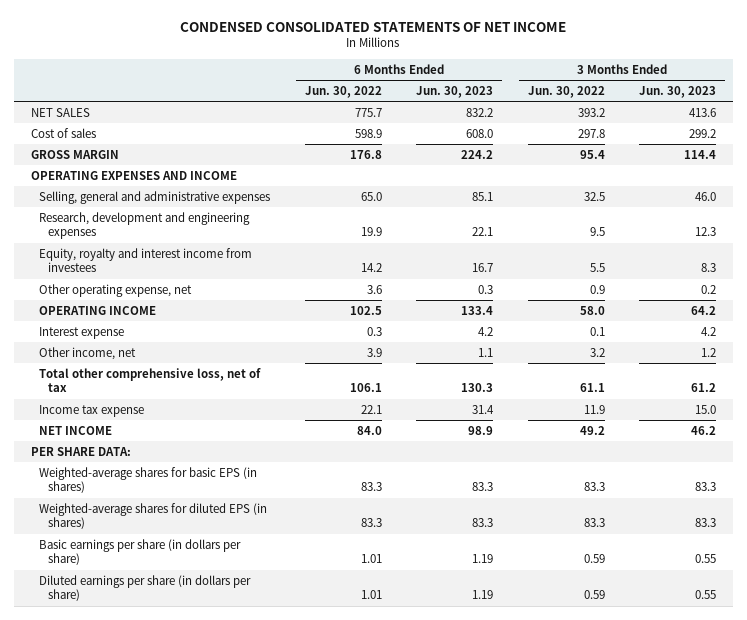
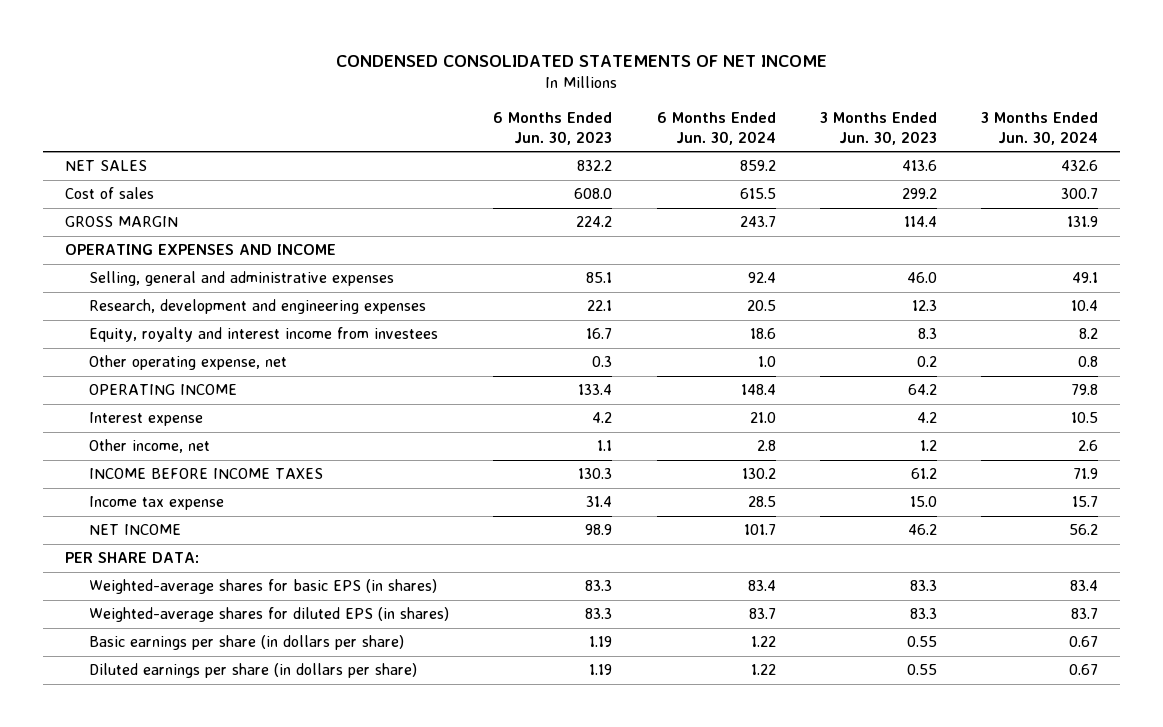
- | 6 Months Ended Jun. 30, 2022 | 6 Months Ended Jun. 30, 2023 | 3 Months Ended Jun. 30, 2022 | 3 Months Ended Jun. 30, 2023
+ | 6 Months Ended Jun. 30, 2023 | 6 Months Ended Jun. 30, 2024 | 3 Months Ended Jun. 30, 2023 | 3 Months Ended Jun. 30, 2024
- Total other comprehensive loss, net of tax | 106.1 | 130.3 | 61.1 | 61.2
+ INCOME BEFORE INCOME TAXES | 130.3 | 130.2 | 61.2 | 71.9

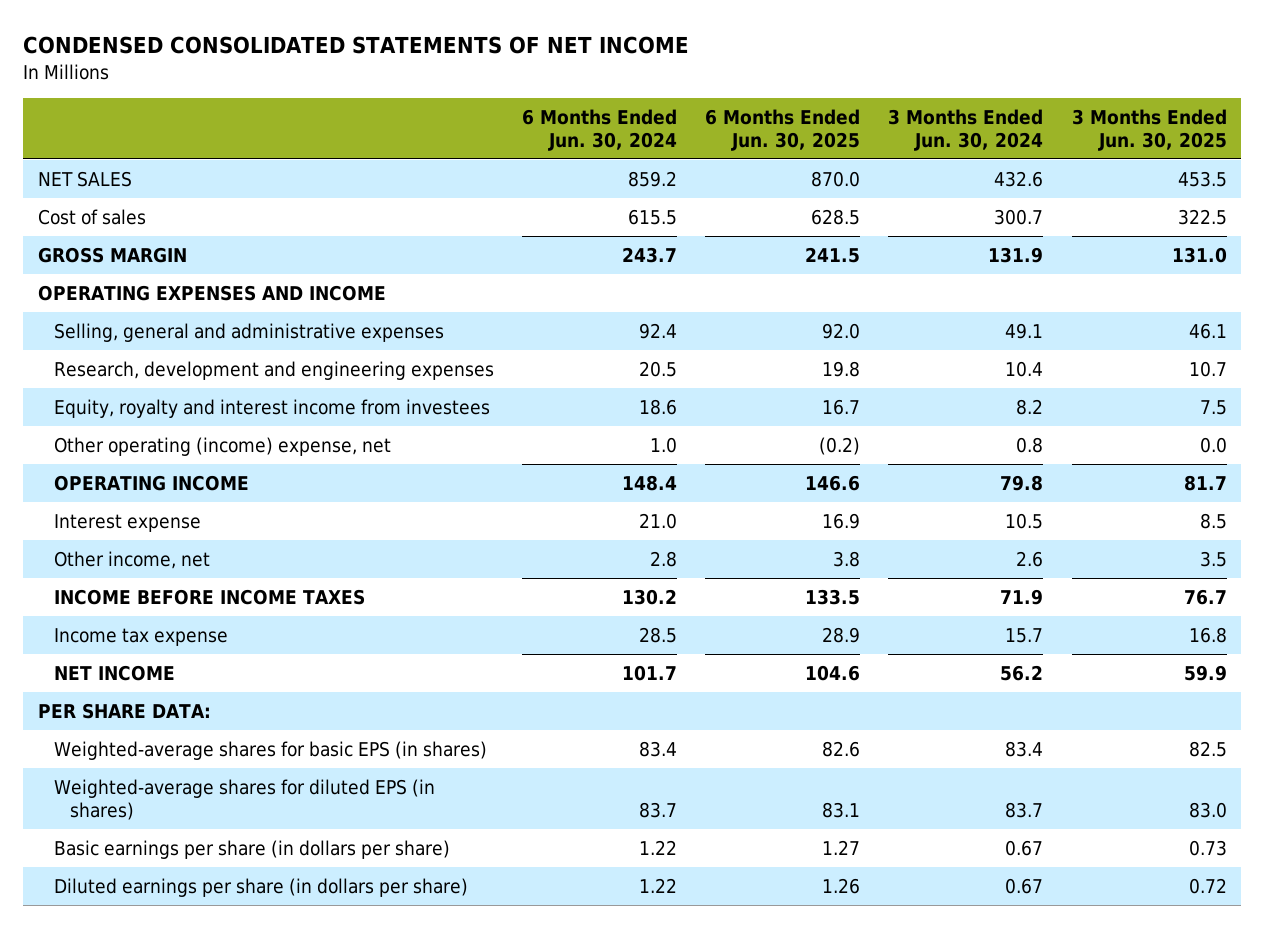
- | 6 Months Ended Jun. 30, 2023 | 6 Months Ended Jun. 30, 2024 | 3 Months Ended Jun. 30, 2023 | 3 Months Ended Jun. 30, 2024
+ | 6 Months Ended Jun. 30, 2024 | 6 Months Ended Jun. 30, 2025 | 3 Months Ended Jun. 30, 2024 | 3 Months Ended Jun. 30, 2025
- Other operating expense, net | 0.3 | 1.0 | 0.2 | 0.8
+ Other operating (income) expense, net | 1.0 | (0.2) | 0.8 | 0.0

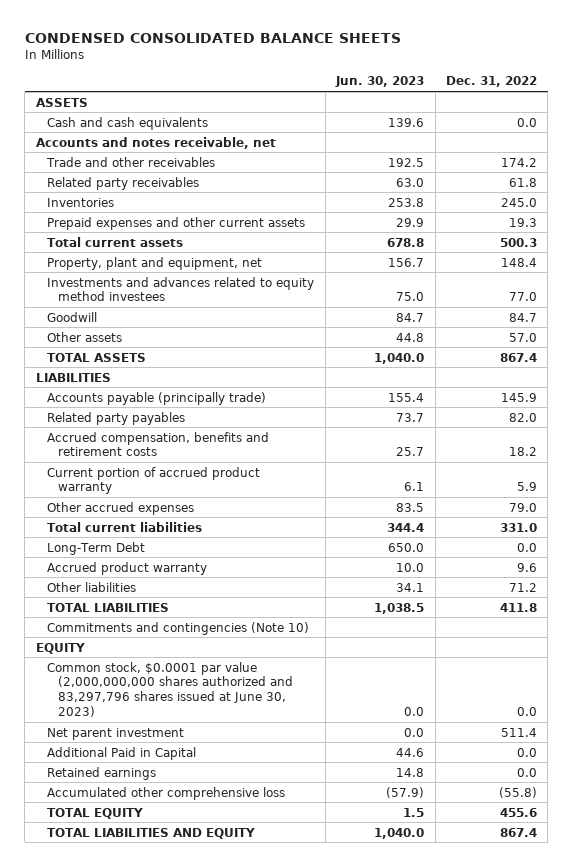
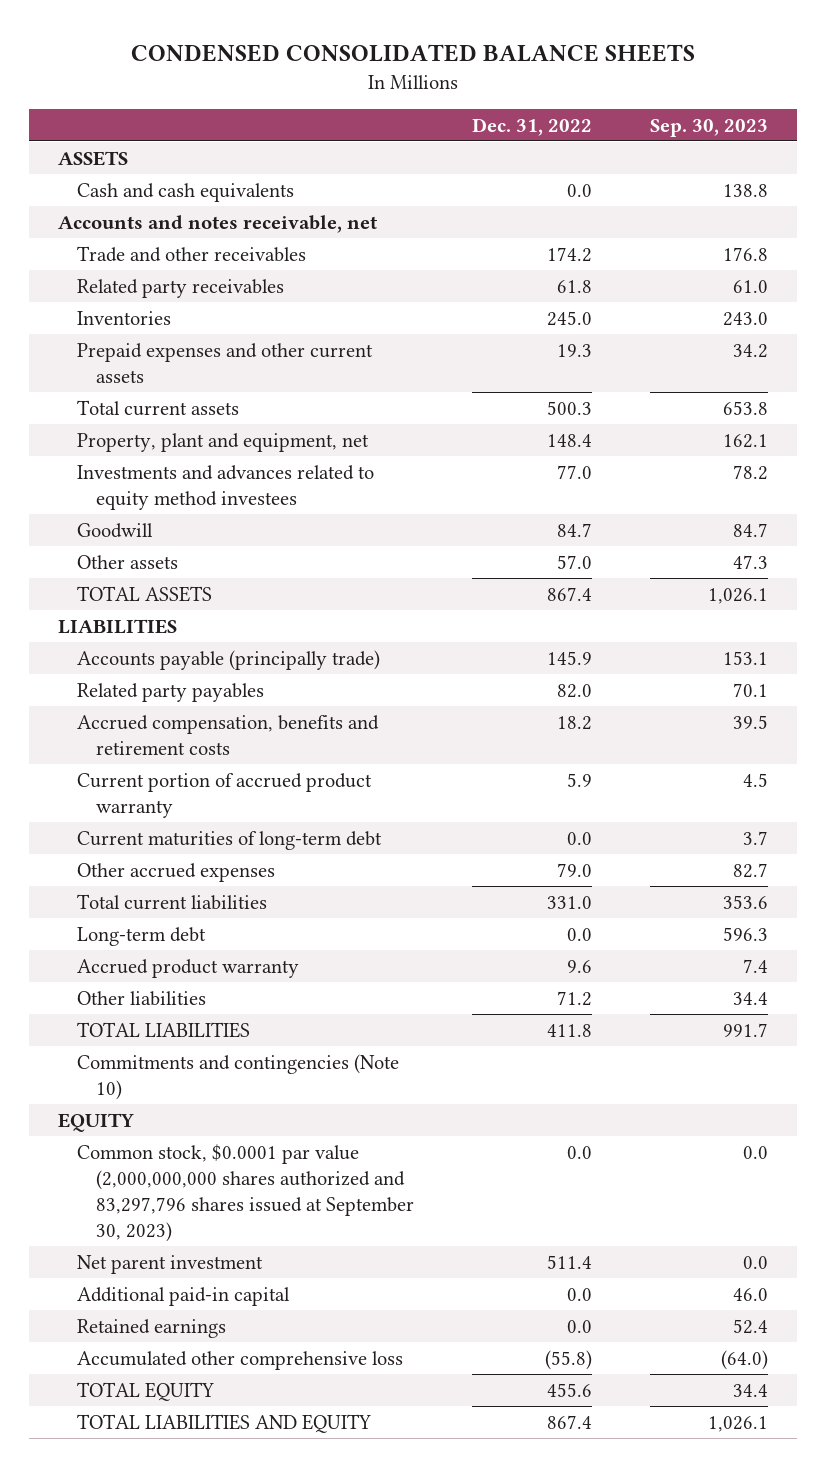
- | Jun. 30, 2023 | Dec. 31, 2022
+ | Dec. 31, 2022 | Sep. 30, 2023
+ Current maturities of long-term debt | 0.0 | 3.7
- Long-Term Debt | 650.0 | 0.0
+ Long-term debt | 0.0 | 596.3
- Common stock, $0.0001 par value (2,000,000,000 shares authorized and 83,297,796 shares issued at June 30, 2023) | 0.0 | 0.0
+ Common stock, $0.0001 par value (2,000,000,000 shares authorized and 83,297,796 shares issued at September 30, 2023) | 0.0 | 0.0
- Additional Paid in Capital | 44.6 | 0.0
+ Additional paid-in capital | 0.0 | 46.0

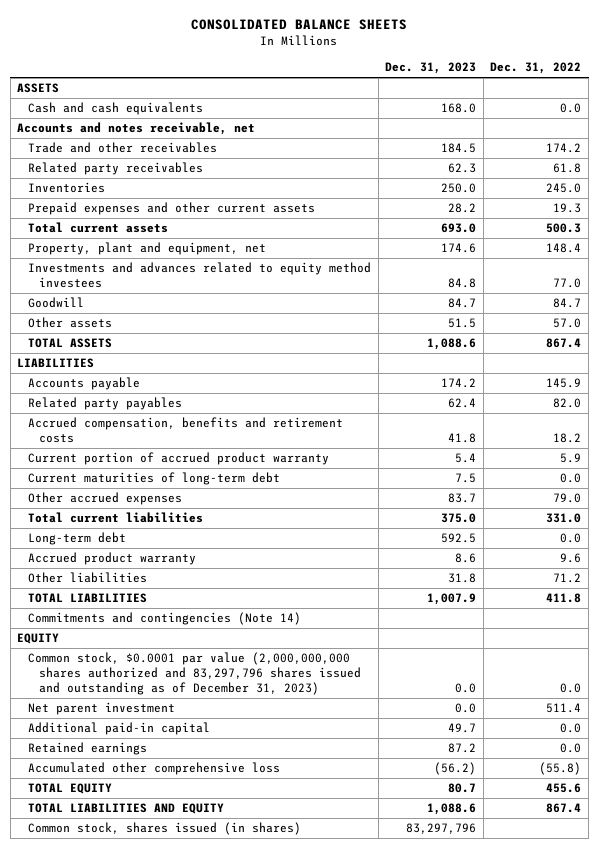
- CONDENSED CONSOLIDATED BALANCE SHEETS
+ CONSOLIDATED BALANCE SHEETS
- | Dec. 31, 2022 | Sep. 30, 2023
+ | Dec. 31, 2023 | Dec. 31, 2022
- Accounts payable (principally trade) | 145.9 | 153.1
+ Accounts payable | 174.2 | 145.9
- Commitments and contingencies (Note 10)
+ Commitments and contingencies (Note 14)
- Common stock, $0.0001 par value (2,000,000,000 shares authorized and 83,297,796 shares issued at September 30, 2023) | 0.0 | 0.0
+ Common stock, $0.0001 par value (2,000,000,000 shares authorized and 83,297,796 shares issued and outstanding as of December 31, 2023) | 0.0 | 0.0
+ Common stock, shares issued (in shares) | 83,297,796 |

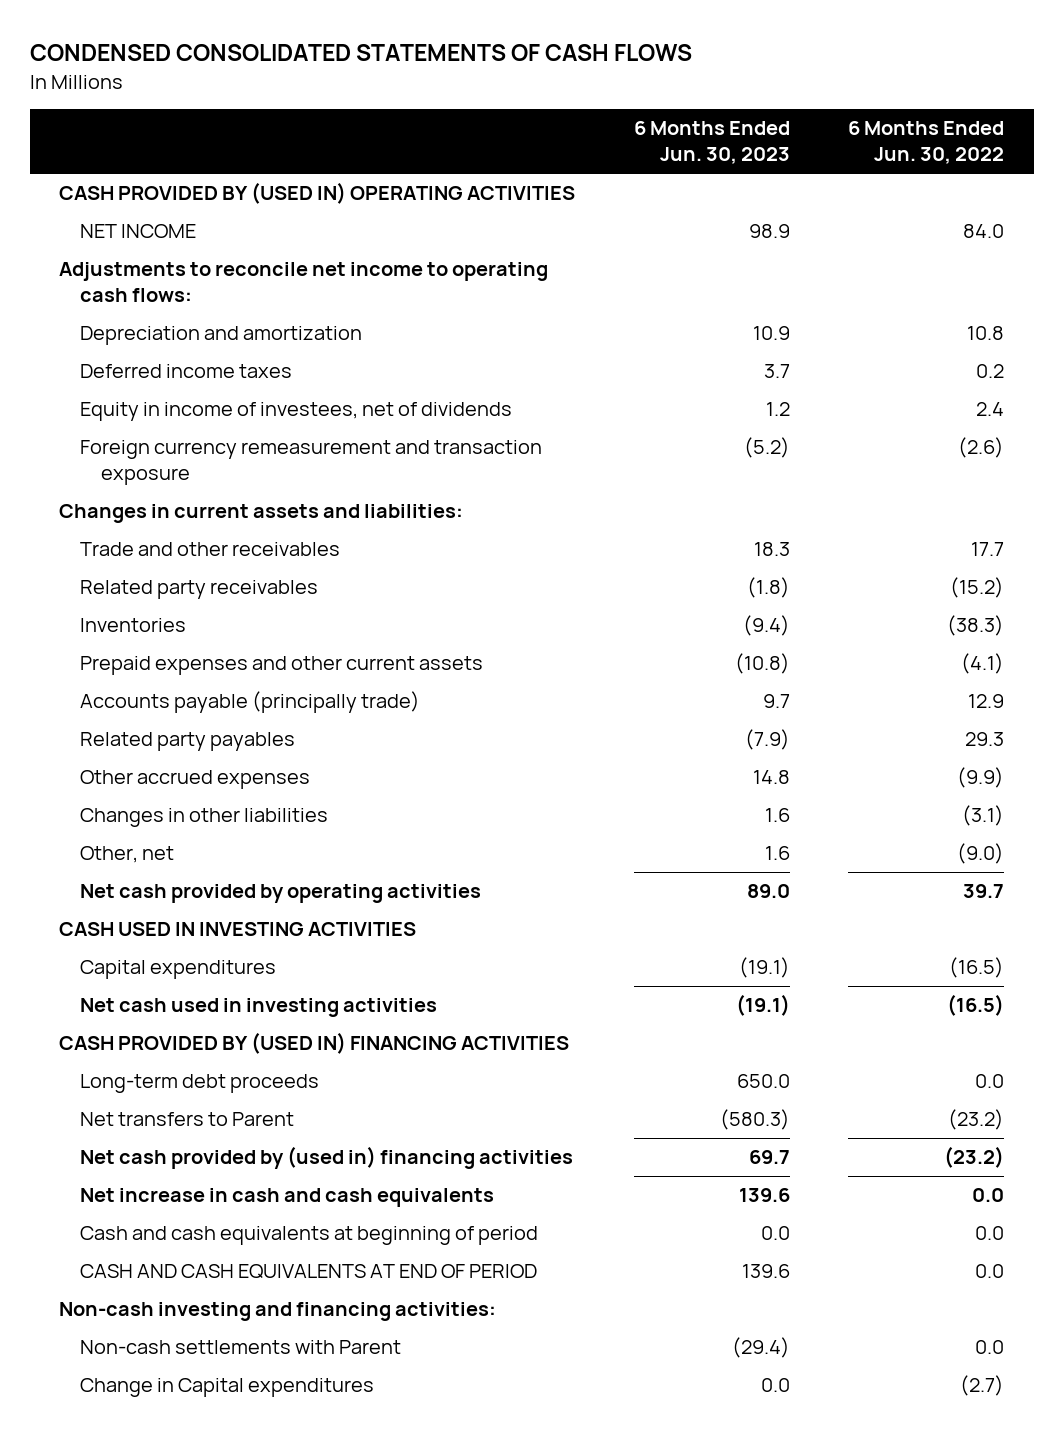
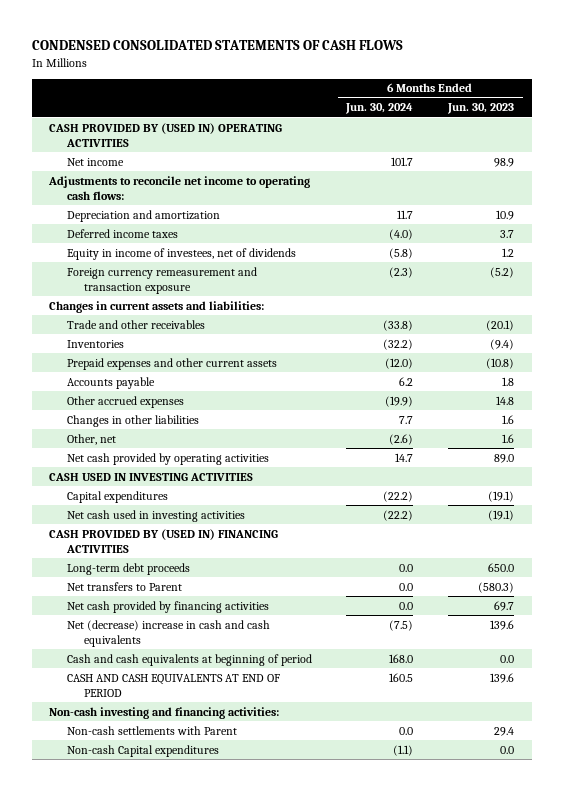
- | 6 Months Ended Jun. 30, 2023 | 6 Months Ended Jun. 30, 2022
+ | 6 Months Ended Jun. 30, 2024 | 6 Months Ended Jun. 30, 2023
- NET INCOME | 98.9 | 84.0
+ Net income | 101.7 | 98.9
- Trade and other receivables | 18.3 | 17.7
- Related party receivables | (1.8) | (15.2)
+ Trade and other receivables | (33.8) | (20.1)
- Accounts payable (principally trade) | 9.7 | 12.9
- Related party payables | (7.9) | 29.3
+ Accounts payable | 6.2 | 1.8
- Net cash provided by (used in) financing activities | 69.7 | (23.2)
- Net increase in cash and cash equivalents | 139.6 | 0.0
+ Net cash provided by financing activities | 0.0 | 69.7
+ Net (decrease) increase in cash and cash equivalents | (7.5) | 139.6
- Non-cash settlements with Parent | (29.4) | 0.0
- Change in Capital expenditures | 0.0 | (2.7)
+ Non-cash settlements with Parent | 0.0 | 29.4
+ Non-cash Capital expenditures | (1.1) | 0.0

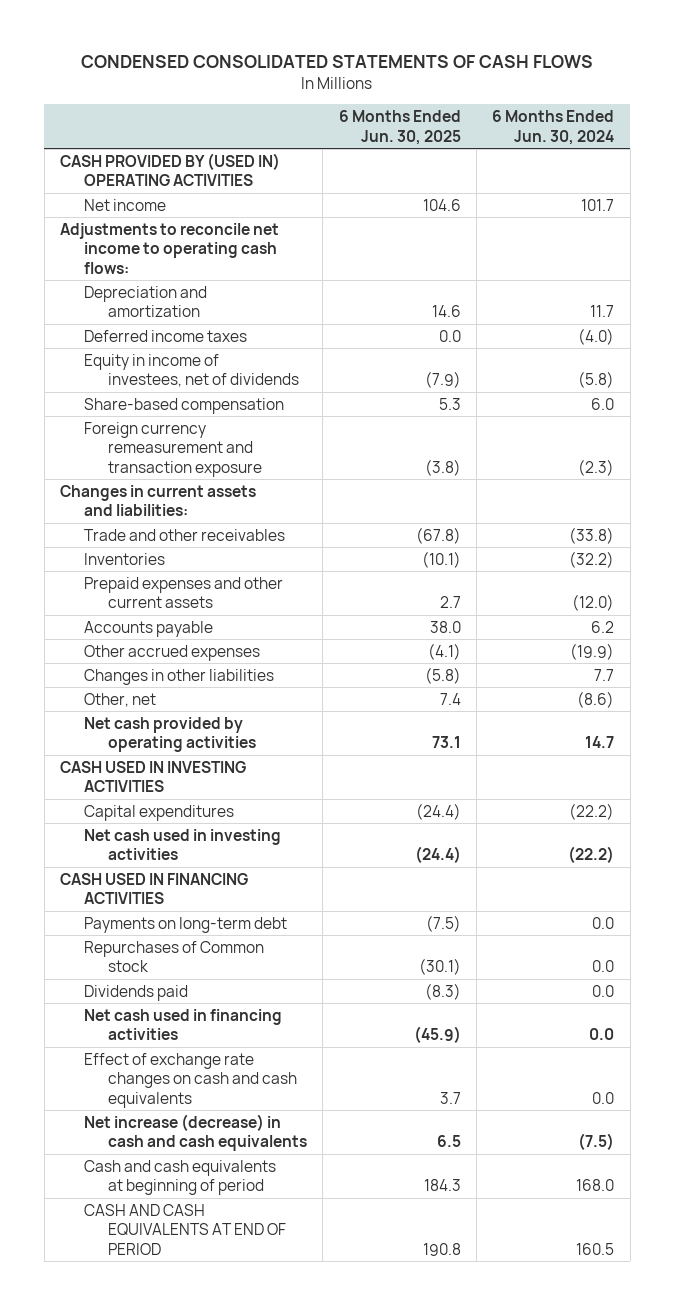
- | 6 Months Ended Jun. 30, 2024 | 6 Months Ended Jun. 30, 2023
+ | 6 Months Ended Jun. 30, 2025 | 6 Months Ended Jun. 30, 2024
+ Share-based compensation | 5.3 | 6.0
- Other, net | (2.6) | 1.6
+ Other, net | 7.4 | (8.6)
- CASH PROVIDED BY (USED IN) FINANCING ACTIVITIES
- Long-term debt proceeds | 0.0 | 650.0
- Net transfers to Parent | 0.0 | (580.3)
- Net cash provided by financing activities | 0.0 | 69.7
- Net (decrease) increase in cash and cash equivalents | (7.5) | 139.6
+ CASH USED IN FINANCING ACTIVITIES
+ Payments on long-term debt | (7.5) | 0.0
+ Repurchases of Common stock | (30.1) | 0.0
+ Dividends paid | (8.3) | 0.0
+ Net cash used in financing activities | (45.9) | 0.0
+ Effect of exchange rate changes on cash and cash equivalents | 3.7 | 0.0
+ Net increase (decrease) in cash and cash equivalents | 6.5 | (7.5)
- Non-cash investing and financing activities:
- Non-cash settlements with Parent | 0.0 | 29.4
- Non-cash Capital expenditures | (1.1) | 0.0

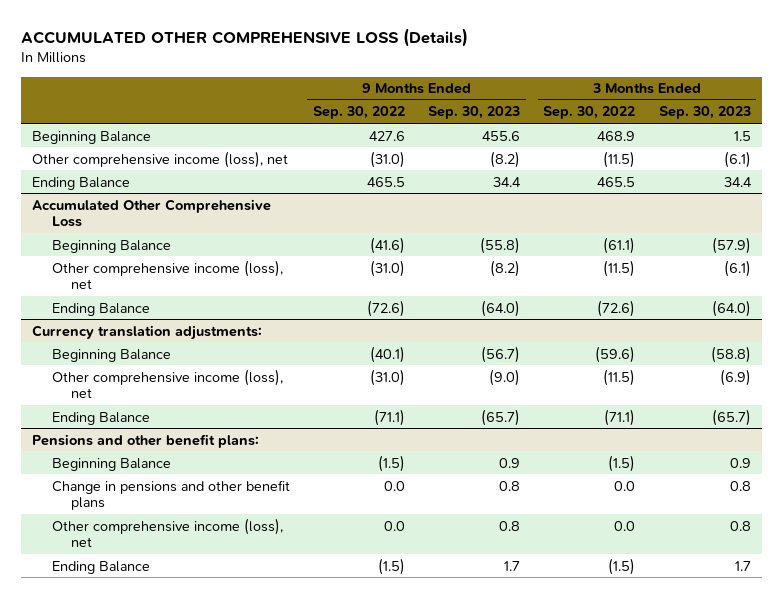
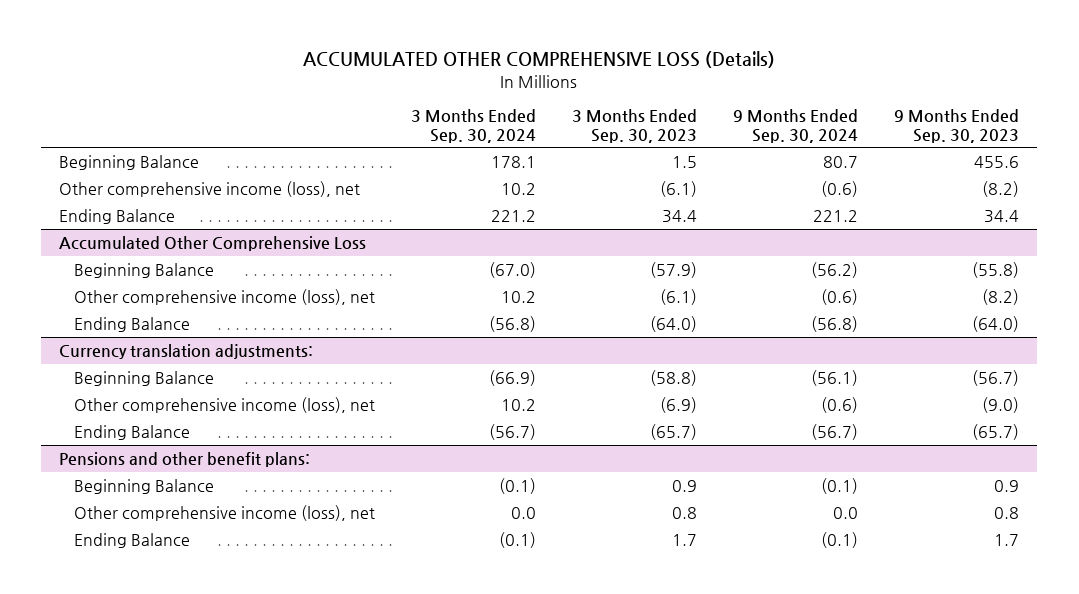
- | 9 Months Ended Sep. 30, 2022 | 9 Months Ended Sep. 30, 2023 | 3 Months Ended Sep. 30, 2022 | 3 Months Ended Sep. 30, 2023
+ | 3 Months Ended Sep. 30, 2024 | 3 Months Ended Sep. 30, 2023 | 9 Months Ended Sep. 30, 2024 | 9 Months Ended Sep. 30, 2023
@ Pensions and other benefit plans:
- Change in pensions and other benefit plans | 0.0 | 0.8 | 0.0 | 0.8

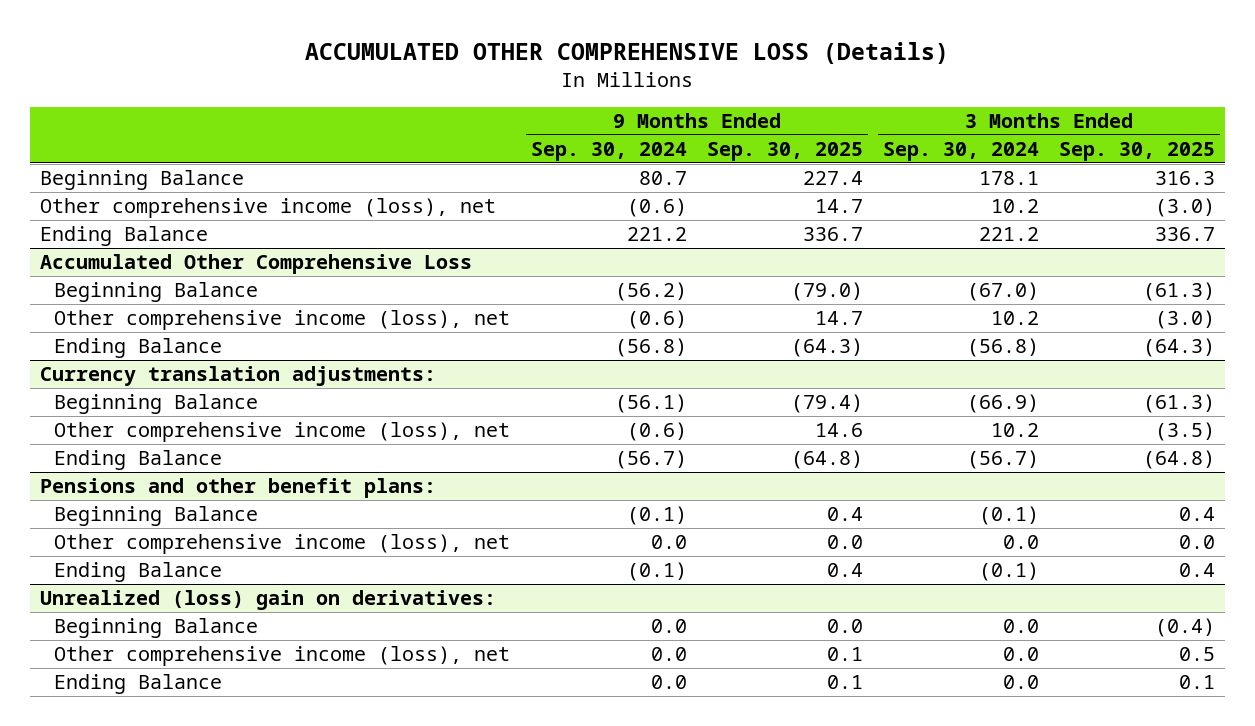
- | 3 Months Ended Sep. 30, 2024 | 3 Months Ended Sep. 30, 2023 | 9 Months Ended Sep. 30, 2024 | 9 Months Ended Sep. 30, 2023
+ | 9 Months Ended Sep. 30, 2024 | 9 Months Ended Sep. 30, 2025 | 3 Months Ended Sep. 30, 2024 | 3 Months Ended Sep. 30, 2025
+ Unrealized (loss) gain on derivatives:
+ Beginning Balance | 0.0 | 0.0 | 0.0 | (0.4)
+ Other comprehensive income (loss), net | 0.0 | 0.1 | 0.0 | 0.5
+ Ending Balance | 0.0 | 0.1 | 0.0 | 0.1

